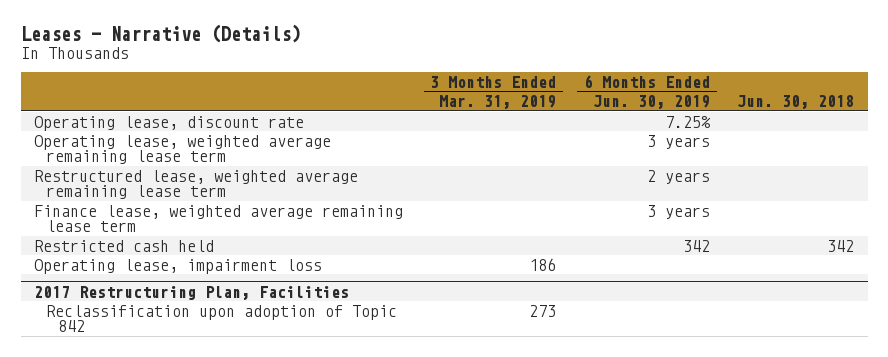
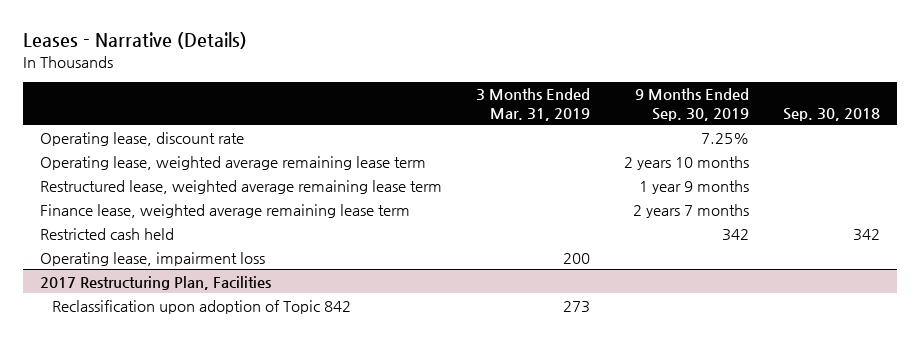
- | 3 Months Ended Mar. 31, 2019 | 6 Months Ended Jun. 30, 2019 | Jun. 30, 2018
+ | 3 Months Ended Mar. 31, 2019 | 9 Months Ended Sep. 30, 2019 | Sep. 30, 2018
- Operating lease, impairment loss | 186 | |
+ Operating lease, impairment loss | 200 | |

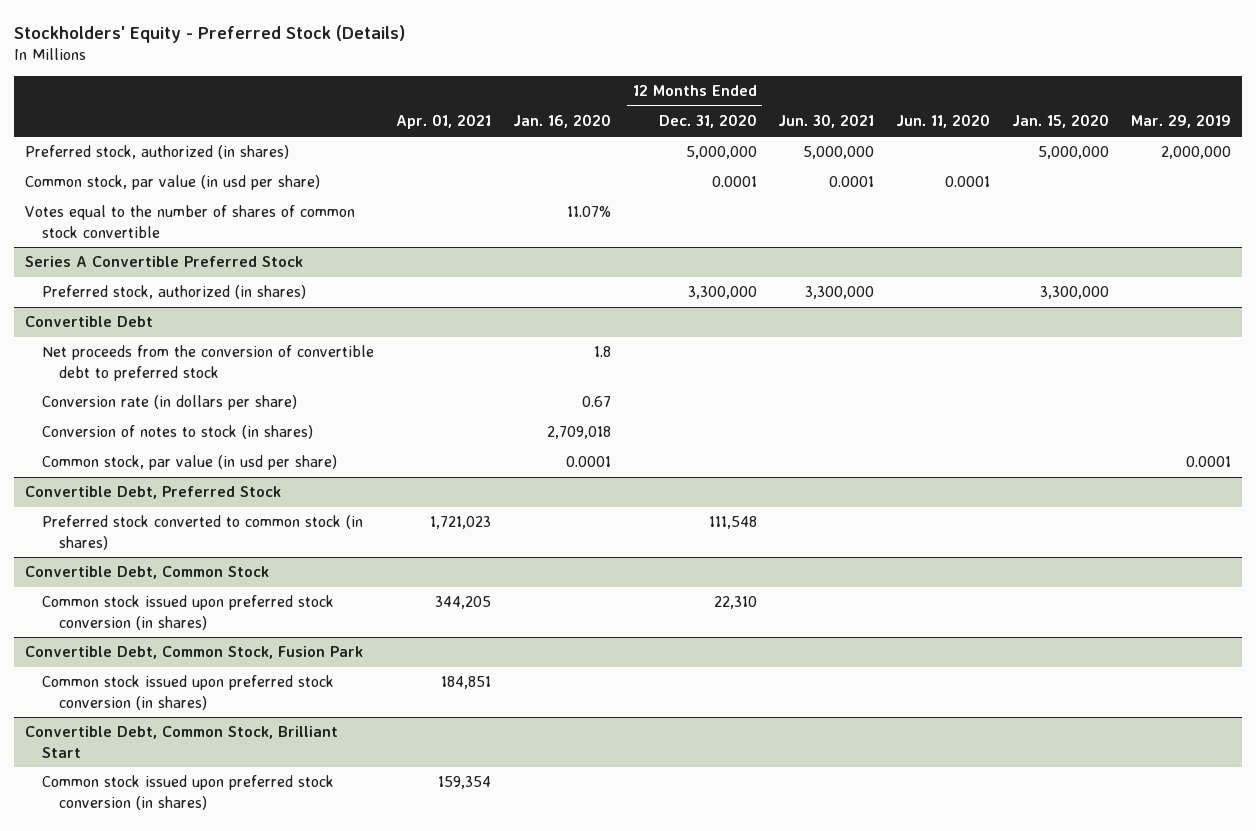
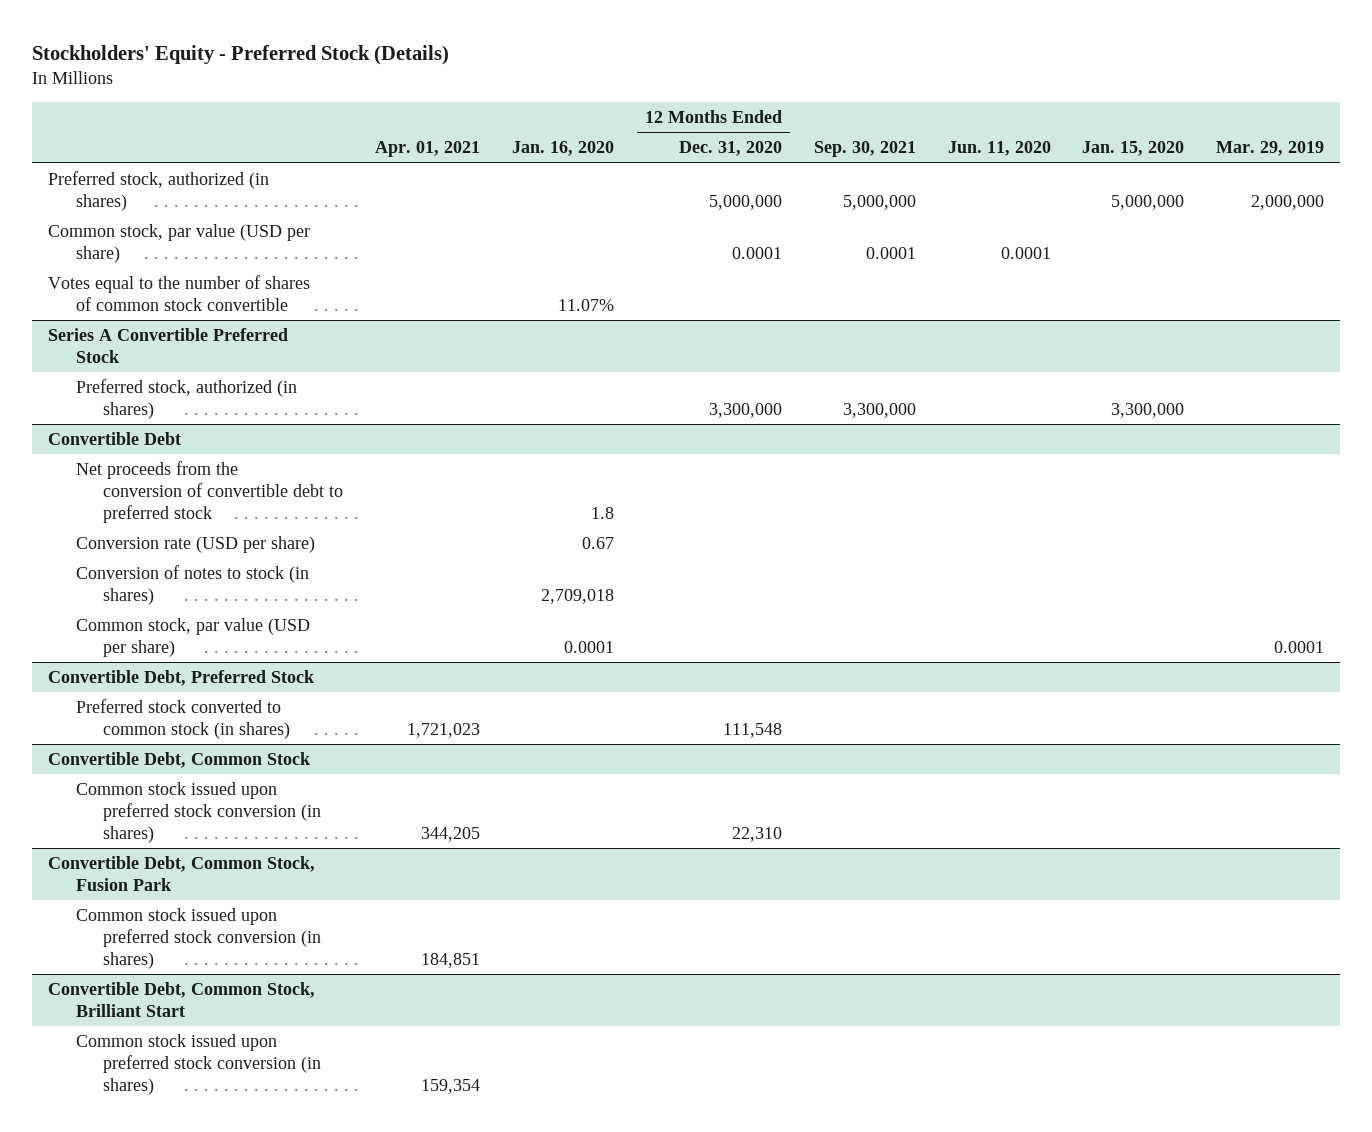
- | Apr. 01, 2021 | Jan. 16, 2020 | 12 Months Ended Dec. 31, 2020 | Jun. 30, 2021 | Jun. 11, 2020 | Jan. 15, 2020 | Mar. 29, 2019
+ | Apr. 01, 2021 | Jan. 16, 2020 | 12 Months Ended Dec. 31, 2020 | Sep. 30, 2021 | Jun. 11, 2020 | Jan. 15, 2020 | Mar. 29, 2019
- Common stock, par value (in usd per share) | | | 0.0001 | 0.0001 | 0.0001 | |
+ Common stock, par value (USD per share) | | | 0.0001 | 0.0001 | 0.0001 | |
@ Convertible Debt
- Conversion rate (in dollars per share) | | 0.67 | | | | |
+ Conversion rate (USD per share) | | 0.67 | | | | |
- Common stock, par value (in usd per share) | | 0.0001 | | | | | 0.0001
+ Common stock, par value (USD per share) | | 0.0001 | | | | | 0.0001

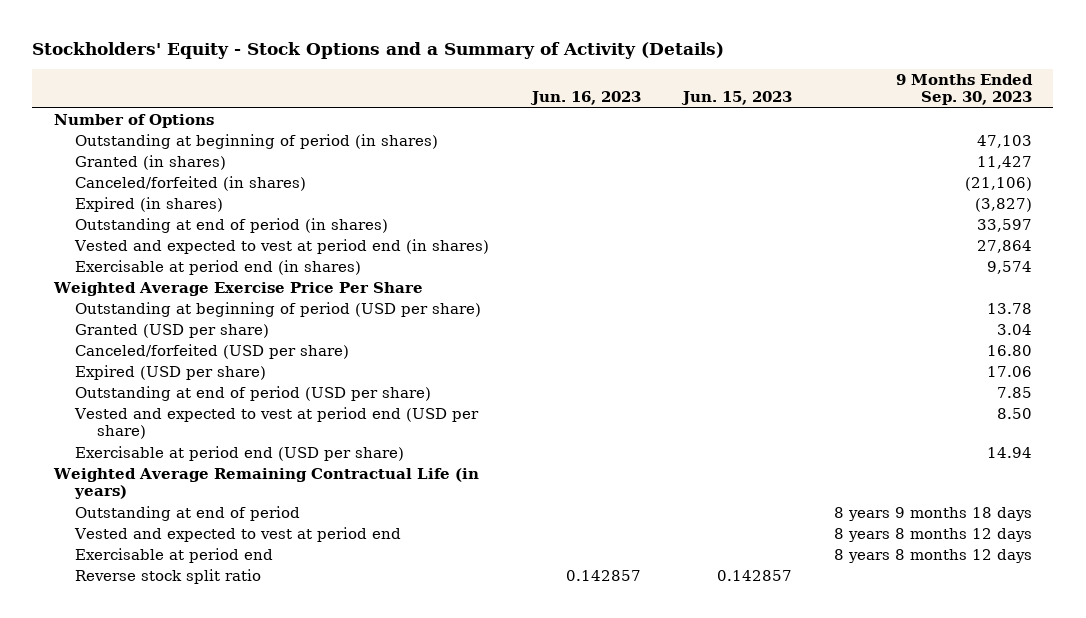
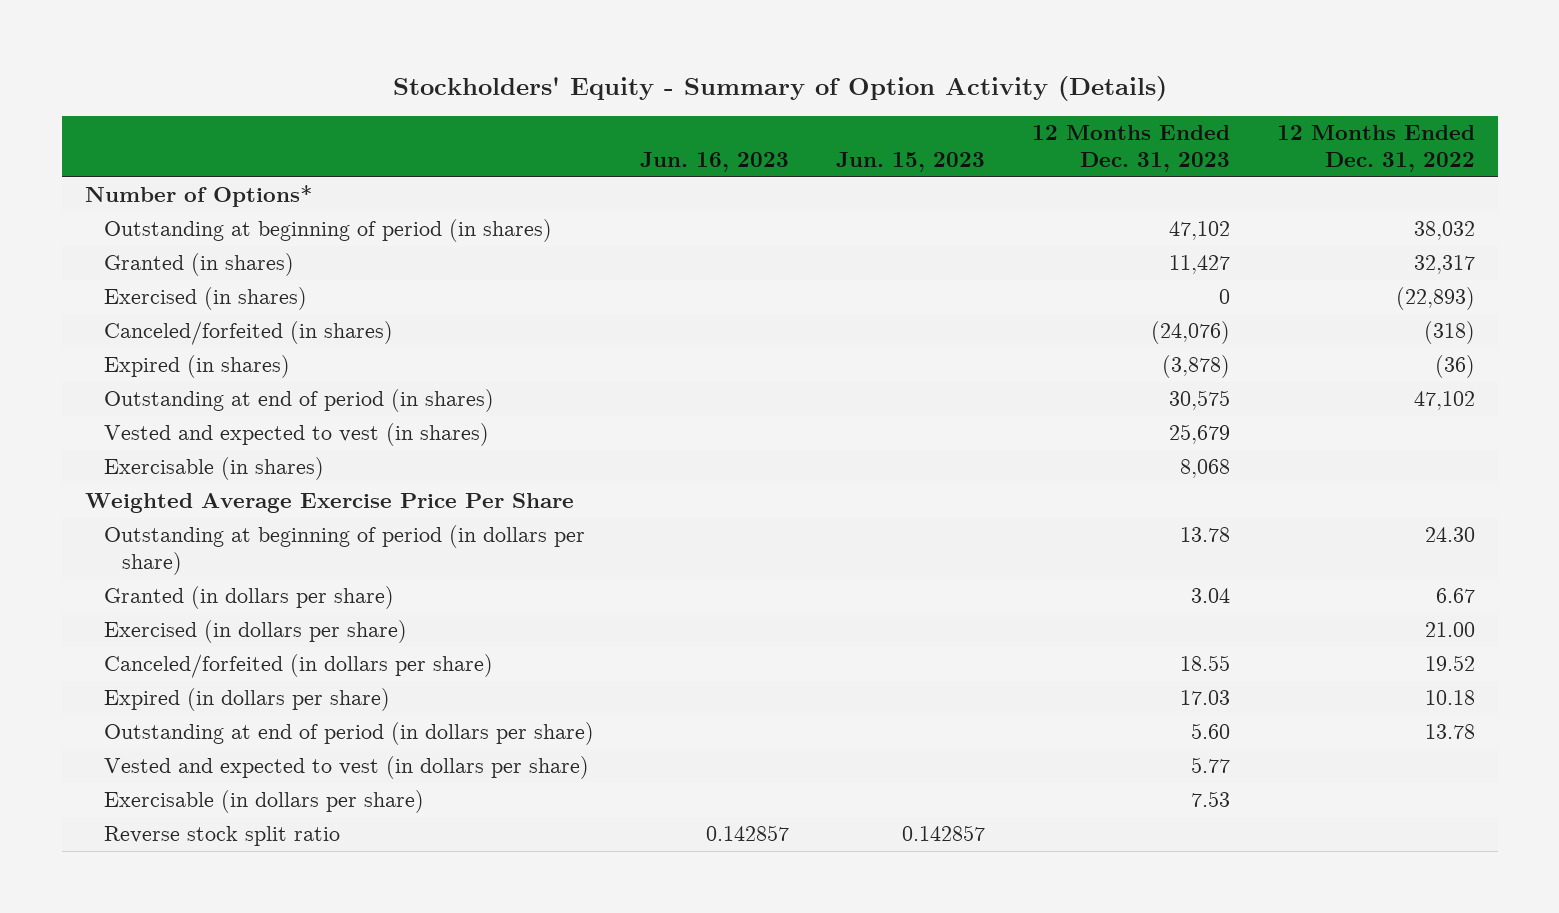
- Stockholders' Equity - Stock Options and a Summary of Activity (Details)
+ Stockholders' Equity - Summary of Option Activity (Details)
- | Jun. 16, 2023 | Jun. 15, 2023 | 9 Months Ended Sep. 30, 2023
+ | Jun. 16, 2023 | Jun. 15, 2023 | 12 Months Ended Dec. 31, 2023 | 12 Months Ended Dec. 31, 2022
- Number of Options
+ Number of Options*
+ Exercised (in shares) | | | 0 | (22,893)
- Vested and expected to vest at period end (in shares) | | | 27,864
- Exercisable at period end (in shares) | | | 9,574
+ Vested and expected to vest (in shares) | | | 25,679 |
+ Exercisable (in shares) | | | 8,068 |
- Outstanding at beginning of period (USD per share) | | | 13.78
- Granted (USD per share) | | | 3.04
- Canceled/forfeited (USD per share) | | | 16.80
- Expired (USD per share) | | | 17.06
- Outstanding at end of period (USD per share) | | | 7.85
- Vested and expected to vest at period end (USD per share) | | | 8.50
- Exercisable at period end (USD per share) | | | 14.94
- Weighted Average Remaining Contractual Life (in years)
- Outstanding at end of period | | | 8 years 9 months 18 days
- Vested and expected to vest at period end | | | 8 years 8 months 12 days
- Exercisable at period end | | | 8 years 8 months 12 days
+ Outstanding at beginning of period (in dollars per share) | | | 13.78 | 24.30
+ Granted (in dollars per share) | | | 3.04 | 6.67
+ Exercised (in dollars per share) | | | | 21.00
+ Canceled/forfeited (in dollars per share) | | | 18.55 | 19.52
+ Expired (in dollars per share) | | | 17.03 | 10.18
+ Outstanding at end of period (in dollars per share) | | | 5.60 | 13.78
+ Vested and expected to vest (in dollars per share) | | | 5.77 |
+ Exercisable (in dollars per share) | | | 7.53 |

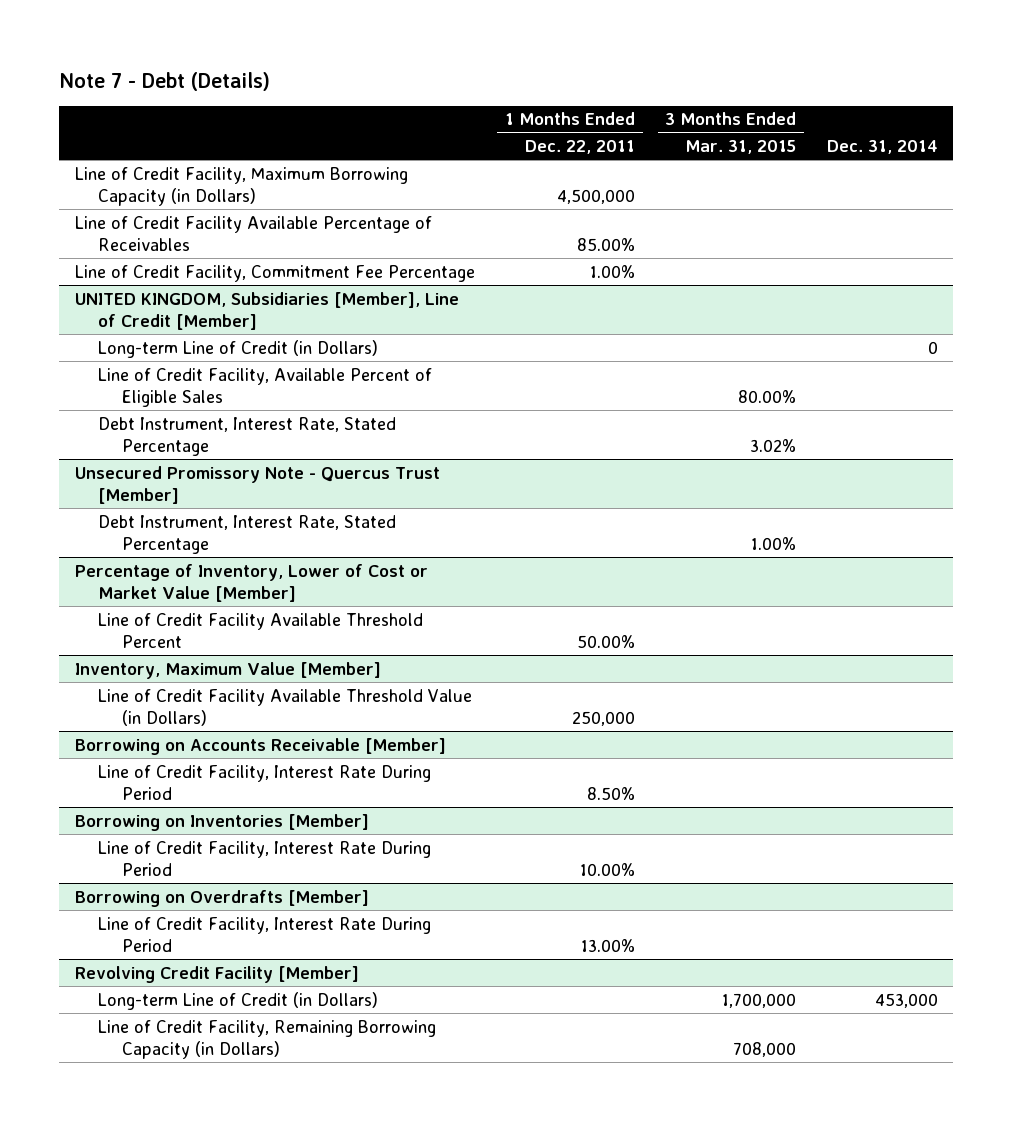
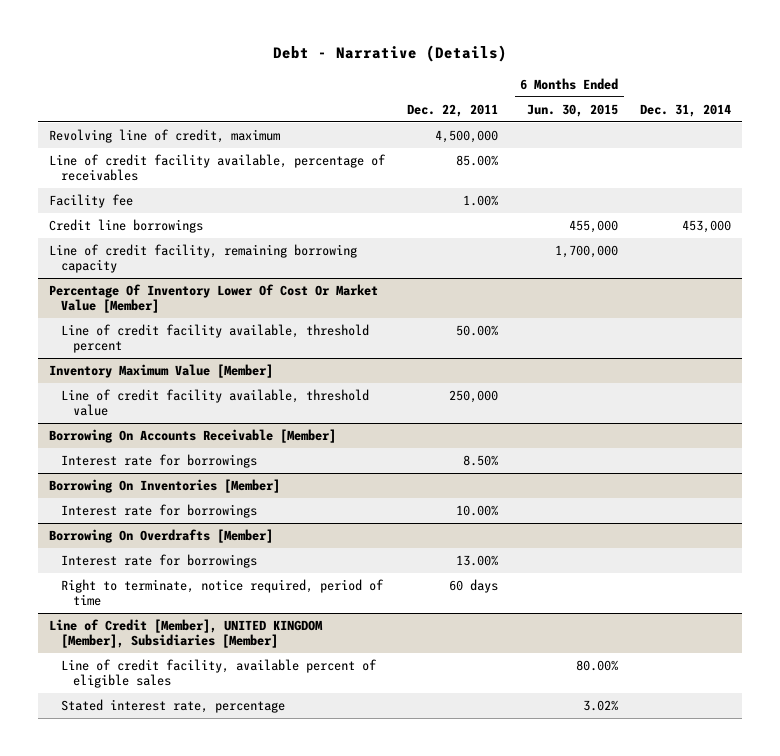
- Note 7 - Debt (Details)
+ Debt - Narrative (Details)
- | 1 Months Ended Dec. 22, 2011 | 3 Months Ended Mar. 31, 2015 | Dec. 31, 2014
+ | Dec. 22, 2011 | 6 Months Ended Jun. 30, 2015 | Dec. 31, 2014
- Line of Credit Facility, Maximum Borrowing Capacity (in Dollars) | 4,500,000 | |
- Line of Credit Facility Available Percentage of Receivables | 85.00% | |
- Line of Credit Facility, Commitment Fee Percentage | 1.00% | |
- UNITED KINGDOM, Subsidiaries [Member], Line of Credit [Member]
- Long-term Line of Credit (in Dollars) | | | 0
- Line of Credit Facility, Available Percent of Eligible Sales | | 80.00% |
- Debt Instrument, Interest Rate, Stated Percentage | | 3.02% |
- Unsecured Promissory Note - Quercus Trust [Member]
- Debt Instrument, Interest Rate, Stated Percentage | | 1.00% |
- Percentage of Inventory, Lower of Cost or Market Value [Member]
- Line of Credit Facility Available Threshold Percent | 50.00% | |
- Inventory, Maximum Value [Member]
- Line of Credit Facility Available Threshold Value (in Dollars) | 250,000 | |
- Borrowing on Accounts Receivable [Member]
- Line of Credit Facility, Interest Rate During Period | 8.50% | |
- Borrowing on Inventories [Member]
- Line of Credit Facility, Interest Rate During Period | 10.00% | |
- Borrowing on Overdrafts [Member]
- Line of Credit Facility, Interest Rate During Period | 13.00% | |
- Revolving Credit Facility [Member]
- Long-term Line of Credit (in Dollars) | | 1,700,000 | 453,000
- Line of Credit Facility, Remaining Borrowing Capacity (in Dollars) | | 708,000 |
+ Revolving line of credit, maximum | 4,500,000 | |
+ Line of credit facility available, percentage of receivables | 85.00% | |
+ Facility fee | 1.00% | |
+ Credit line borrowings | | 455,000 | 453,000
+ Line of credit facility, remaining borrowing capacity | | 1,700,000 |
+ Percentage Of Inventory Lower Of Cost Or Market Value [Member]
+ Line of credit facility available, threshold percent | 50.00% | |
+ Inventory Maximum Value [Member]
+ Line of credit facility available, threshold value | 250,000 | |
+ Borrowing On Accounts Receivable [Member]
+ Interest rate for borrowings | 8.50% | |
+ Borrowing On Inventories [Member]
+ Interest rate for borrowings | 10.00% | |
+ Borrowing On Overdrafts [Member]
+ Interest rate for borrowings | 13.00% | |
+ Right to terminate, notice required, period of time | 60 days | |
+ Line of Credit [Member], UNITED KINGDOM [Member], Subsidiaries [Member]
+ Line of credit facility, available percent of eligible sales | | 80.00% |
+ Stated interest rate, percentage | | 3.02% |

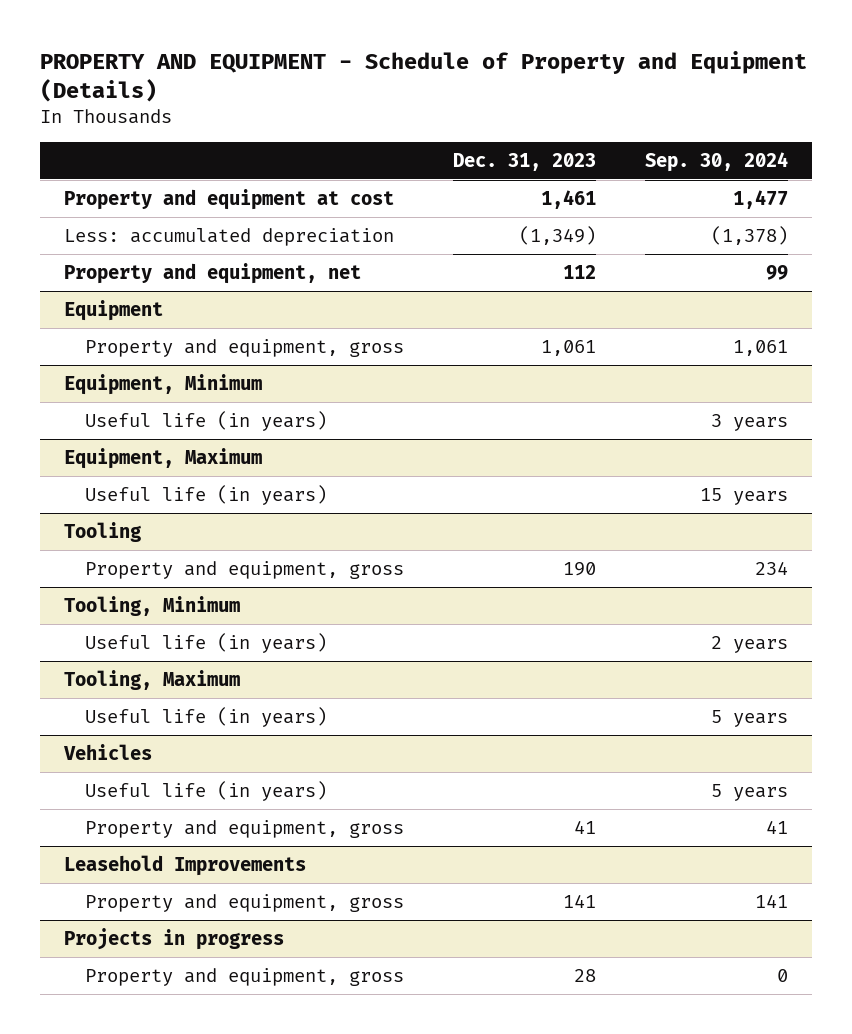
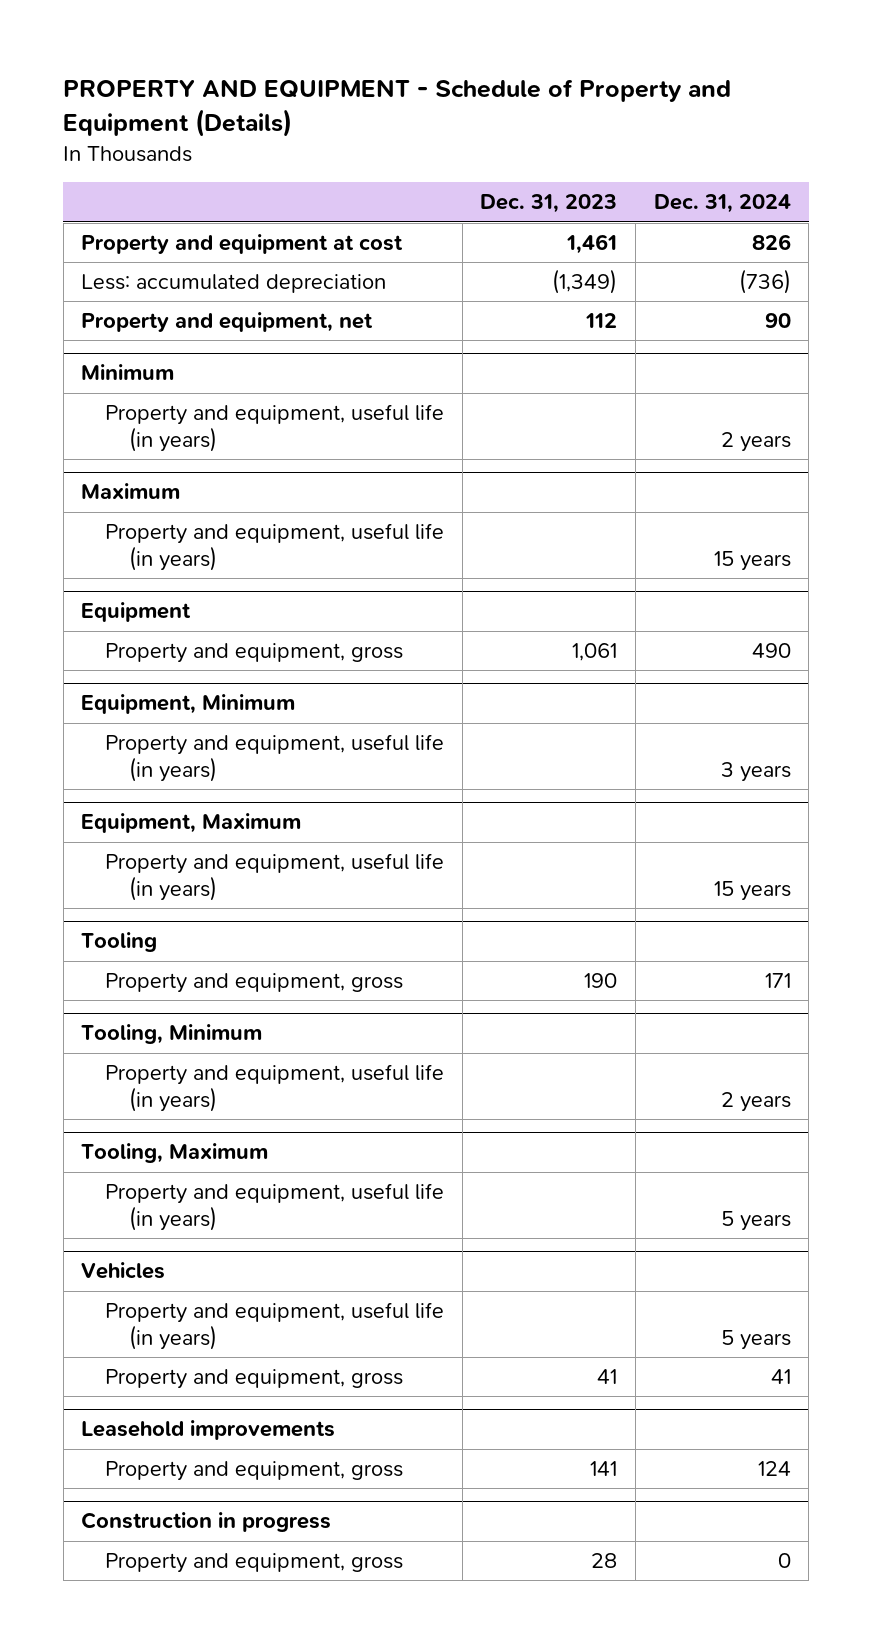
- | Dec. 31, 2023 | Sep. 30, 2024
+ | Dec. 31, 2023 | Dec. 31, 2024
+ Minimum
+ Property and equipment, useful life (in years) | | 2 years
+ Maximum
+ Property and equipment, useful life (in years) | | 15 years
@ Equipment, Minimum
- Useful life (in years) | | 3 years
+ Property and equipment, useful life (in years) | | 3 years
@ Equipment, Maximum
- Useful life (in years) | | 15 years
+ Property and equipment, useful life (in years) | | 15 years
@ Tooling, Minimum
- Useful life (in years) | | 2 years
+ Property and equipment, useful life (in years) | | 2 years
@ Tooling, Maximum
- Useful life (in years) | | 5 years
+ Property and equipment, useful life (in years) | | 5 years
@ Vehicles
- Useful life (in years) | | 5 years
+ Property and equipment, useful life (in years) | | 5 years
- Leasehold Improvements
+ Leasehold improvements
- Projects in progress
+ Construction in progress

